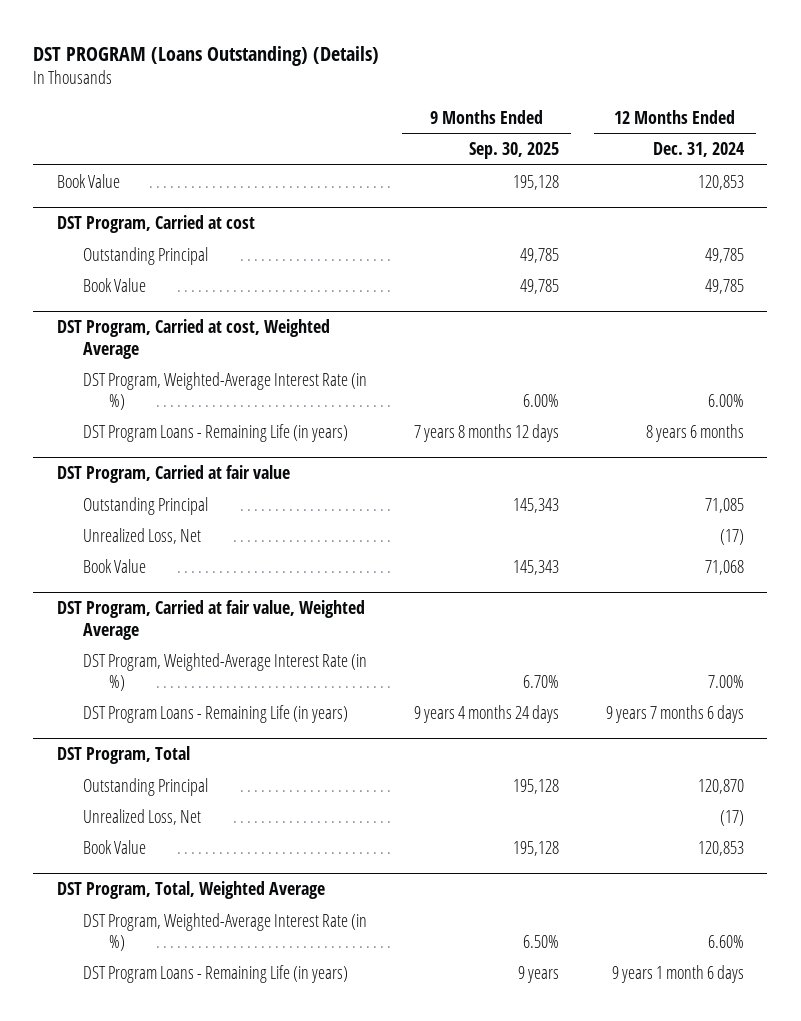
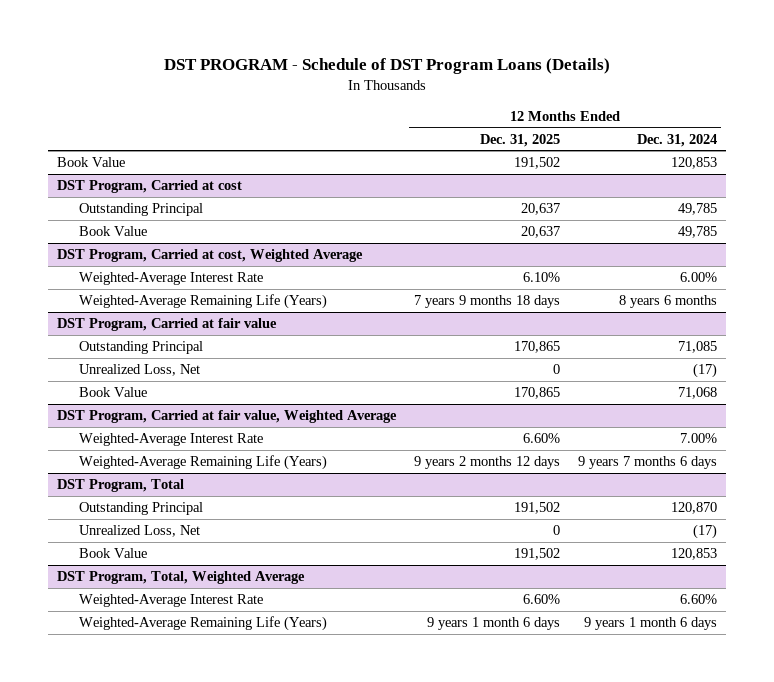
- DST PROGRAM (Loans Outstanding) (Details)
+ DST PROGRAM - Schedule of DST Program Loans (Details)
- | 9 Months Ended Sep. 30, 2025 | 12 Months Ended Dec. 31, 2024
+ | 12 Months Ended Dec. 31, 2025 | 12 Months Ended Dec. 31, 2024
@ DST Program, Carried at cost, Weighted Average
- DST Program, Weighted-Average Interest Rate (in %) | 6.00% | 6.00%
- DST Program Loans - Remaining Life (in years) | 7 years 8 months 12 days | 8 years 6 months
+ Weighted-Average Interest Rate | 6.10% | 6.00%
+ Weighted-Average Remaining Life (Years) | 7 years 9 months 18 days | 8 years 6 months
@ DST Program, Carried at fair value, Weighted Average
- DST Program, Weighted-Average Interest Rate (in %) | 6.70% | 7.00%
- DST Program Loans - Remaining Life (in years) | 9 years 4 months 24 days | 9 years 7 months 6 days
+ Weighted-Average Interest Rate | 6.60% | 7.00%
+ Weighted-Average Remaining Life (Years) | 9 years 2 months 12 days | 9 years 7 months 6 days
@ DST Program, Total, Weighted Average
- DST Program, Weighted-Average Interest Rate (in %) | 6.50% | 6.60%
- DST Program Loans - Remaining Life (in years) | 9 years | 9 years 1 month 6 days
+ Weighted-Average Interest Rate | 6.60% | 6.60%
+ Weighted-Average Remaining Life (Years) | 9 years 1 month 6 days | 9 years 1 month 6 days

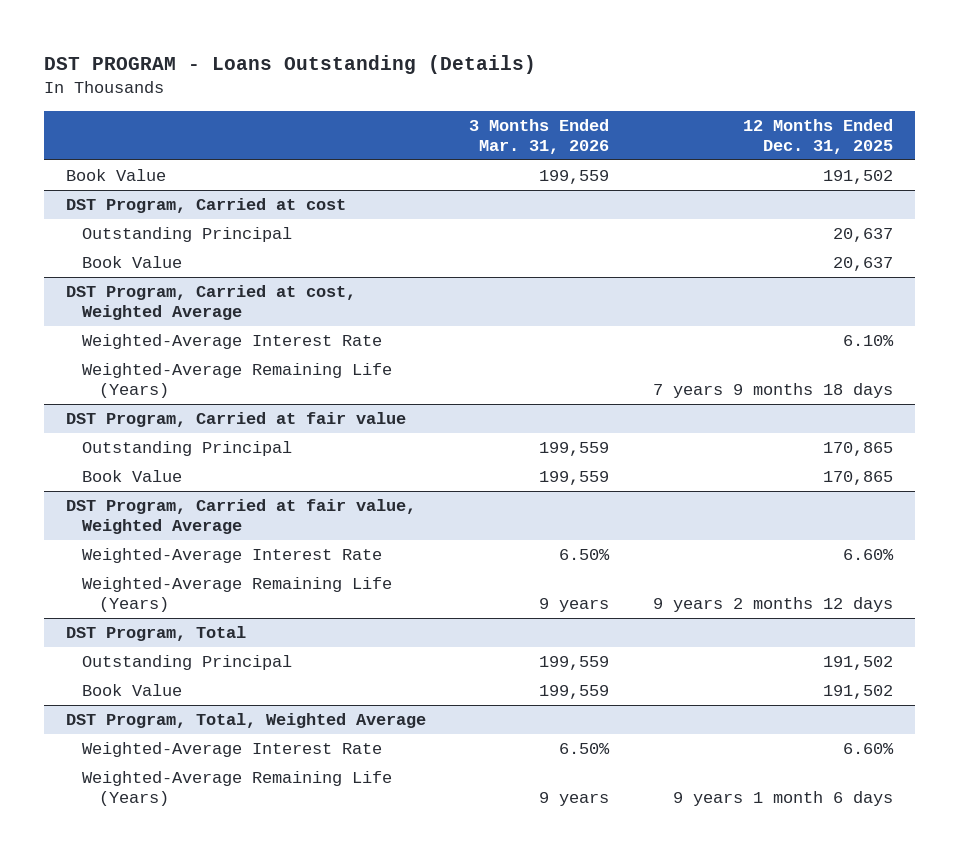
- DST PROGRAM - Schedule of DST Program Loans (Details)
+ DST PROGRAM - Loans Outstanding (Details)
- | 12 Months Ended Dec. 31, 2025 | 12 Months Ended Dec. 31, 2024
+ | 3 Months Ended Mar. 31, 2026 | 12 Months Ended Dec. 31, 2025
@ DST Program, Carried at fair value
- Unrealized Loss, Net | 0 | (17)
@ DST Program, Total
- Unrealized Loss, Net | 0 | (17)

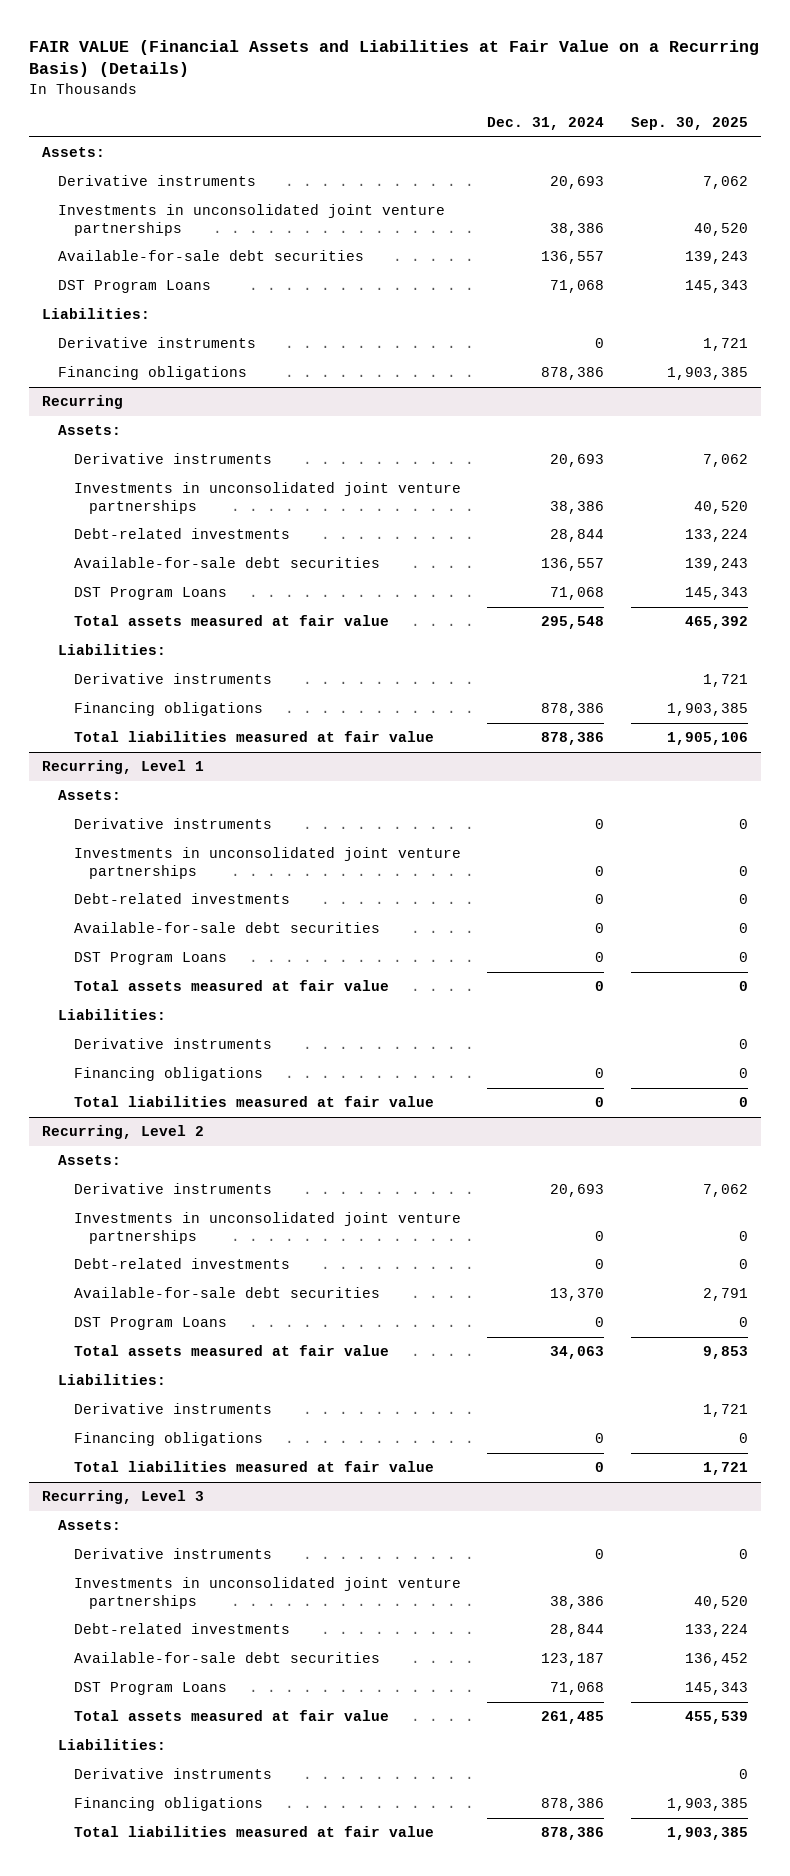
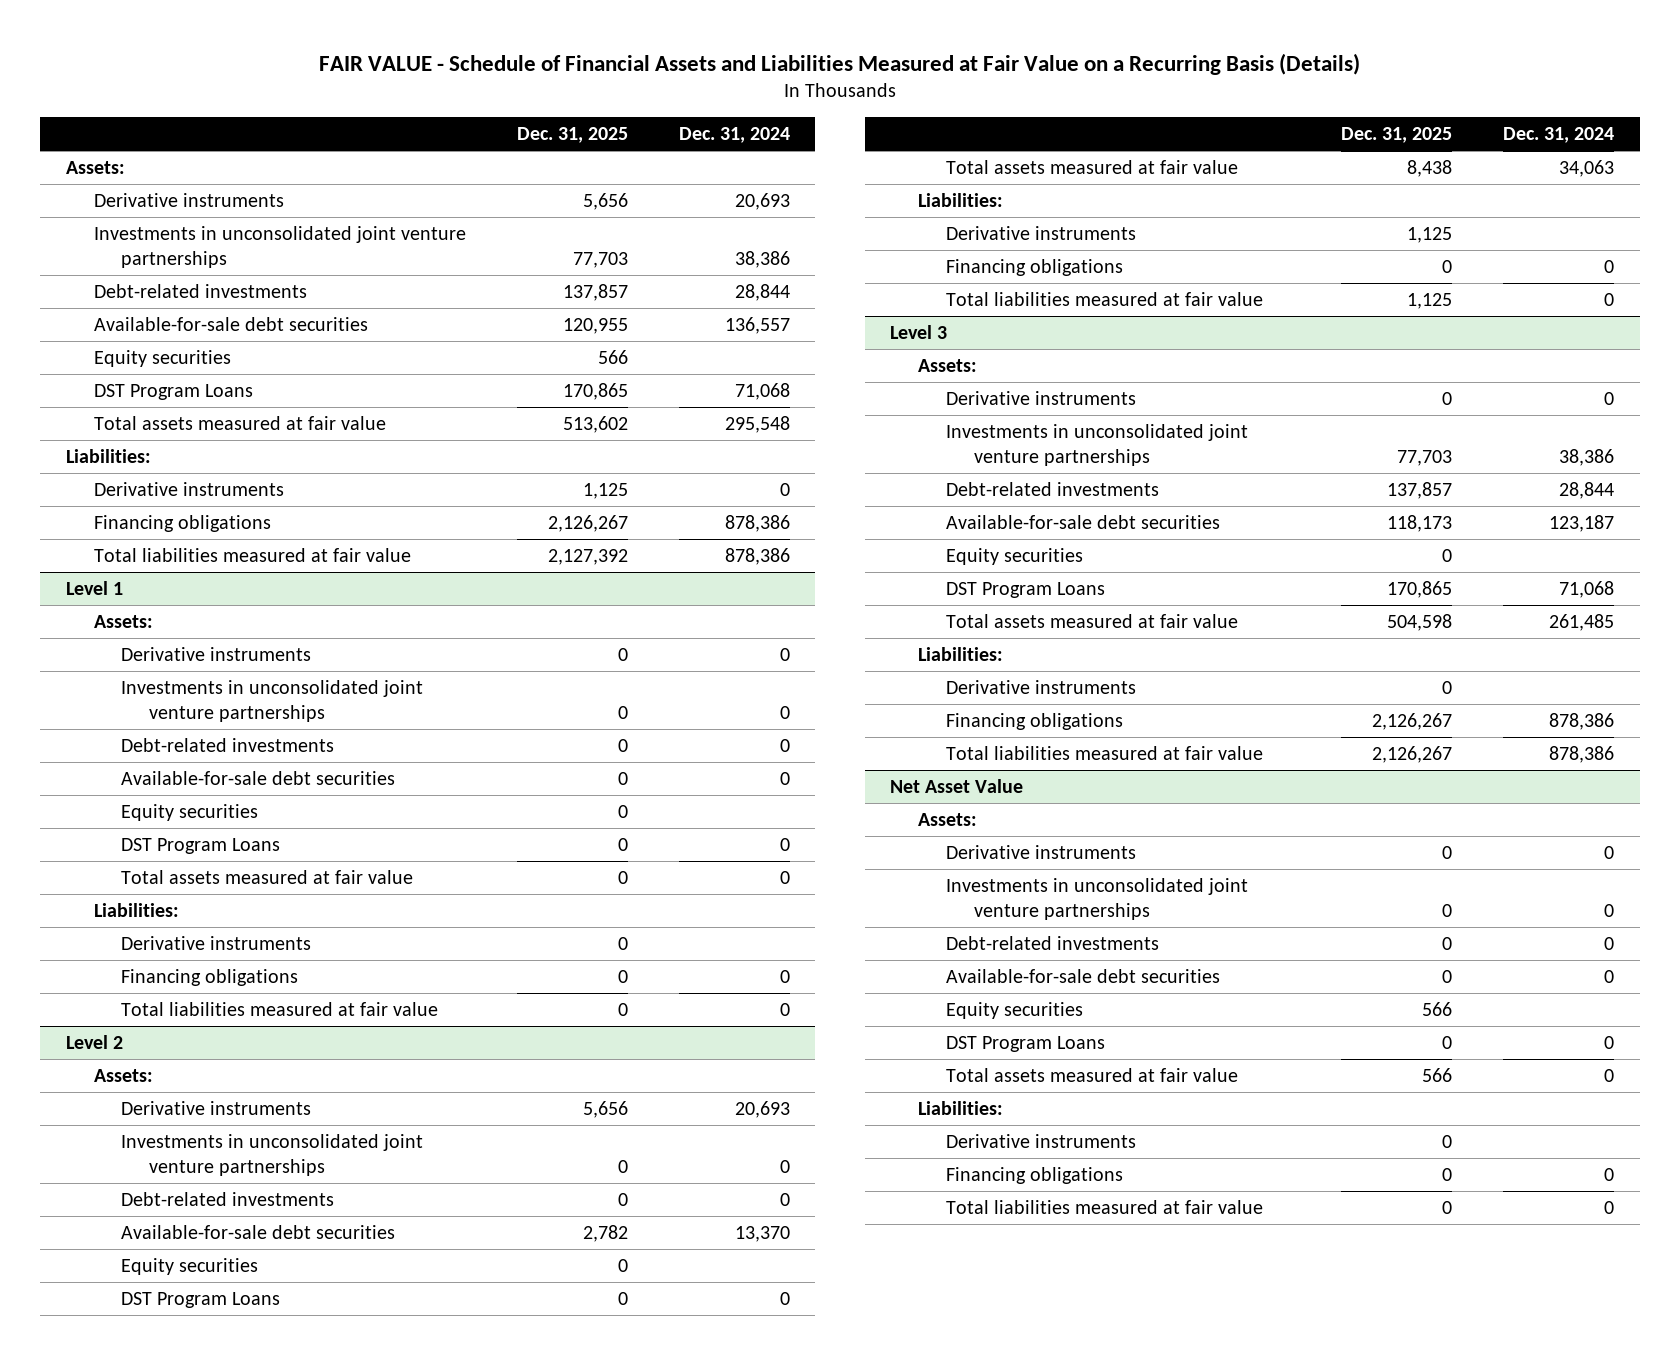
- FAIR VALUE (Financial Assets and Liabilities at Fair Value on a Recurring Basis) (Details)
+ FAIR VALUE - Schedule of Financial Assets and Liabilities Measured at Fair Value on a Recurring Basis (Details)
- | Dec. 31, 2024 | Sep. 30, 2025
+ | Dec. 31, 2025 | Dec. 31, 2024
- Available-for-sale debt securities | 136,557 | 139,243
- DST Program Loans | 71,068 | 145,343
- Liabilities:
- Financing obligations | 878,386 | 1,903,385
- Recurring
- Assets:
- Derivative instruments | 20,693 | 7,062
- Investments in unconsolidated joint venture partnerships | 38,386 | 40,520
+ Equity securities | 566 |
- Derivative instruments | | 1,721
moved down: Derivative instruments | 1,125 | 0
- Recurring, Level 1
+ Level 1
+ Equity securities | 0 |
- Recurring, Level 2
+ Level 2
+ Equity securities | 0 |
- Recurring, Level 3
+ Level 3
+ Equity securities | 0 |
+ Net Asset Value
+ Assets:
+ Derivative instruments | 0 | 0
+ Investments in unconsolidated joint venture partnerships | 0 | 0
+ Debt-related investments | 0 | 0
+ Available-for-sale debt securities | 0 | 0
+ Equity securities | 566 |
+ DST Program Loans | 0 | 0
+ Total assets measured at fair value | 566 | 0
+ Liabilities:
+ Derivative instruments | 0 |
+ Financing obligations | 0 | 0
+ Total liabilities measured at fair value | 0 | 0

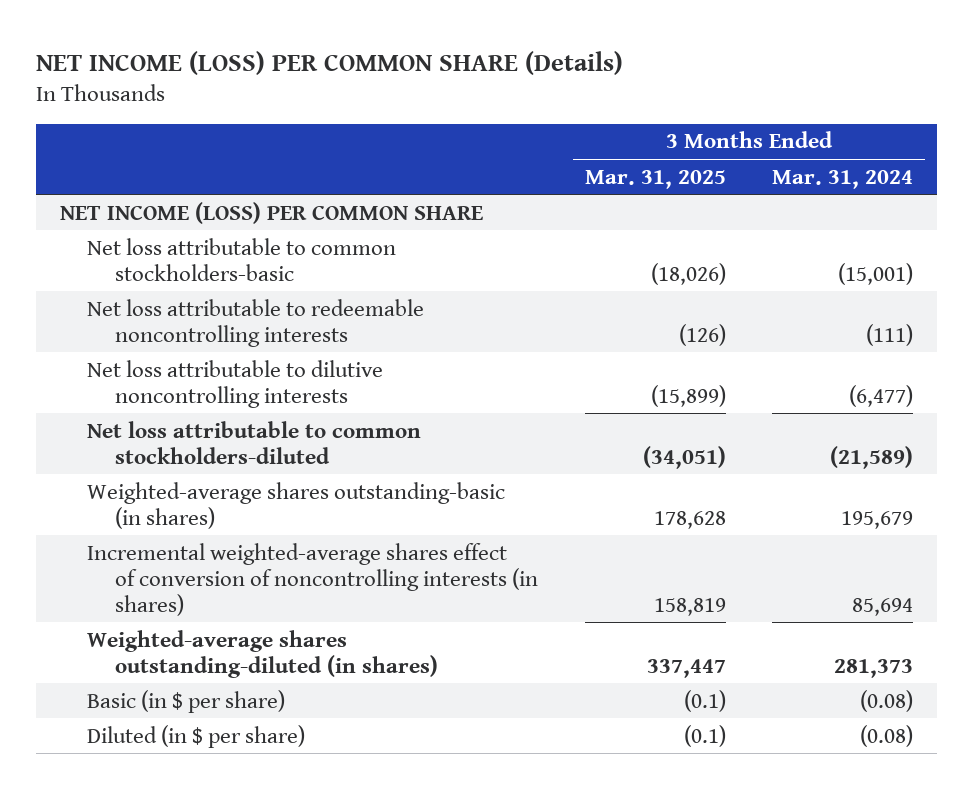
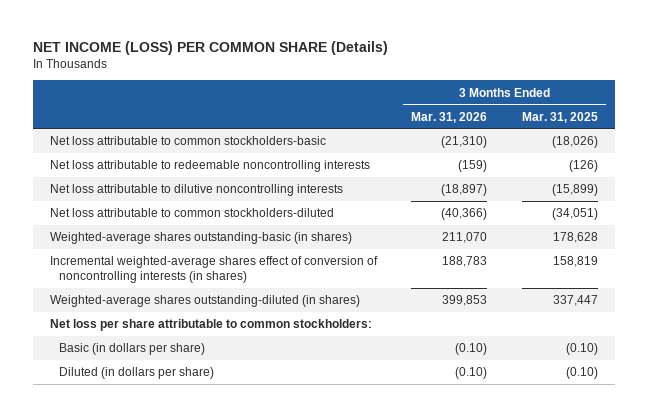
- | 3 Months Ended Mar. 31, 2025 | 3 Months Ended Mar. 31, 2024
+ | 3 Months Ended Mar. 31, 2026 | 3 Months Ended Mar. 31, 2025
- NET INCOME (LOSS) PER COMMON SHARE
- Basic (in $ per share) | (0.1) | (0.08)
- Diluted (in $ per share) | (0.1) | (0.08)
+ Net loss per share attributable to common stockholders:
+ Basic (in dollars per share) | (0.10) | (0.10)
+ Diluted (in dollars per share) | (0.10) | (0.10)

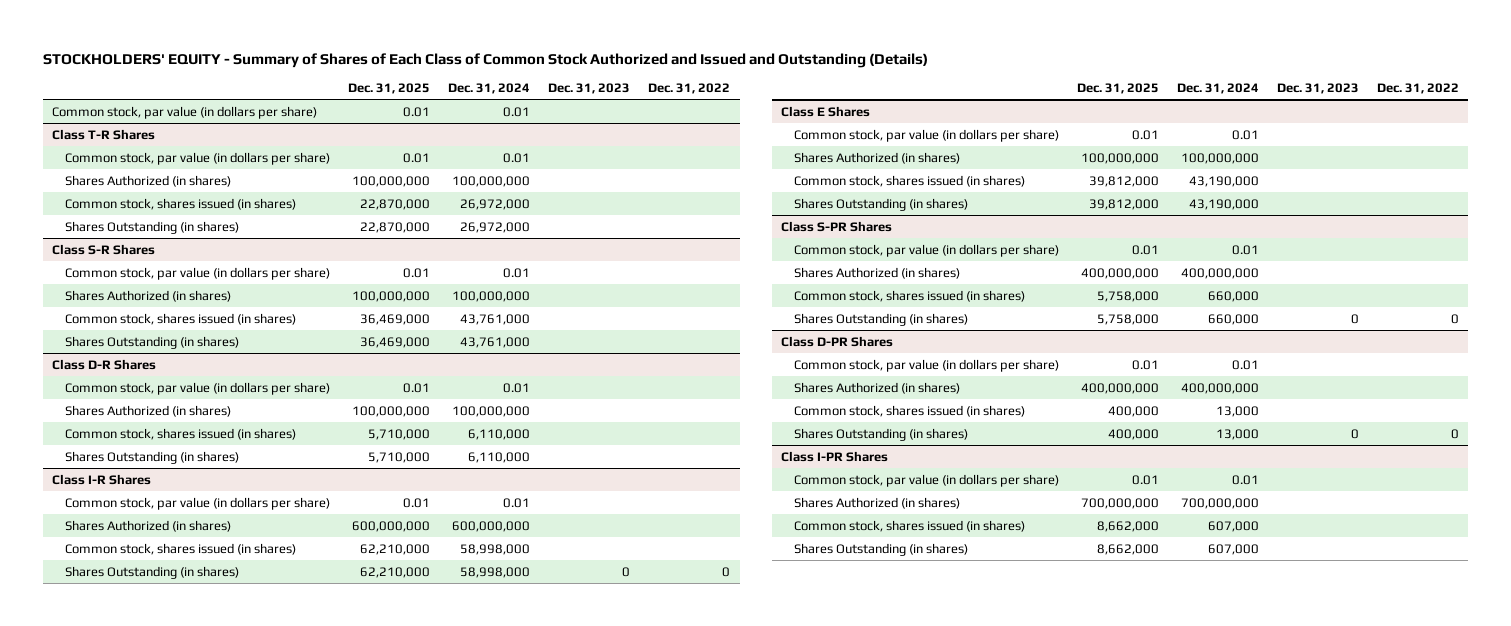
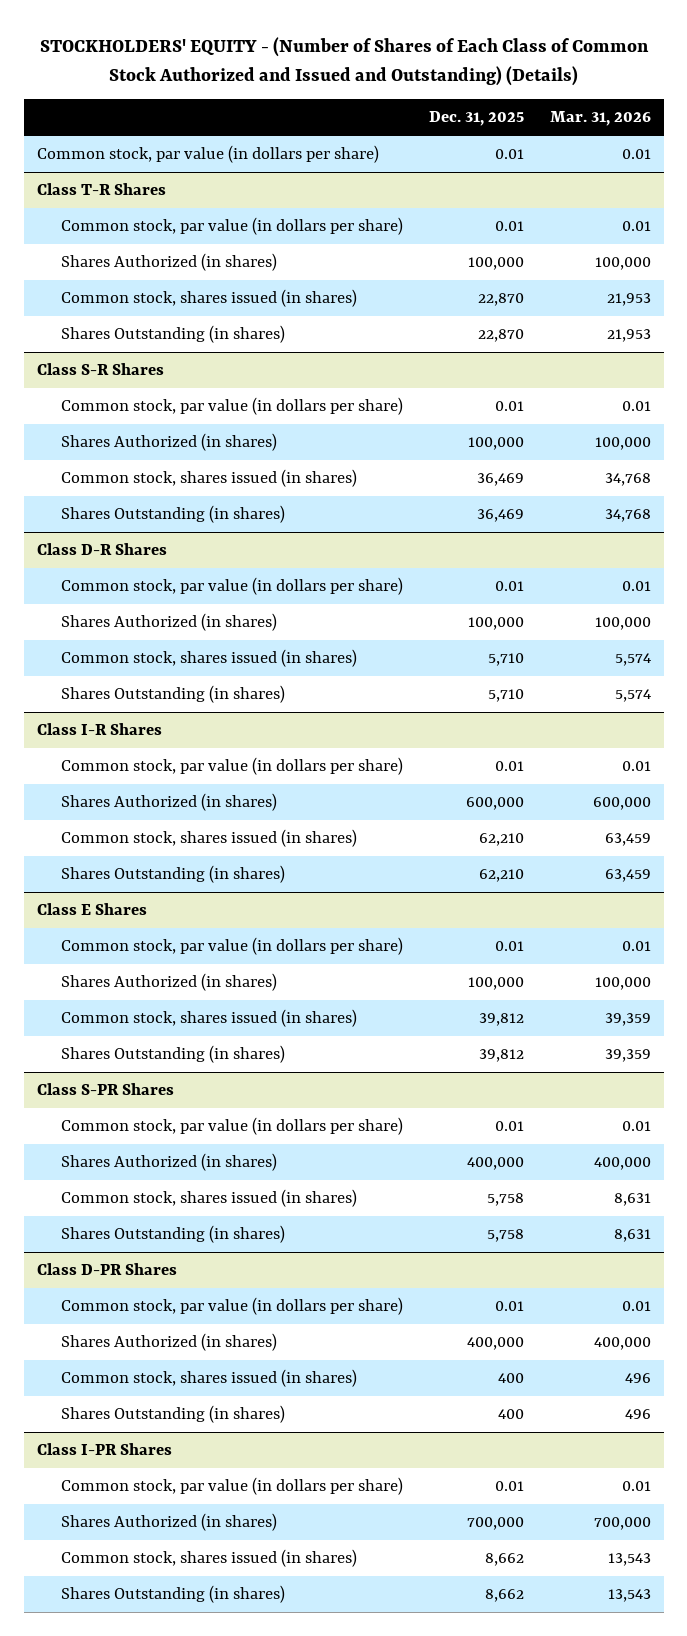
- STOCKHOLDERS' EQUITY - Summary of Shares of Each Class of Common Stock Authorized and Issued and Outstanding (Details)
+ STOCKHOLDERS' EQUITY - (Number of Shares of Each Class of Common Stock Authorized and Issued and Outstanding) (Details)
- | Dec. 31, 2025 | Dec. 31, 2024 | Dec. 31, 2023 | Dec. 31, 2022
+ | Dec. 31, 2025 | Mar. 31, 2026
@ Class T-R Shares
- Shares Authorized (in shares) | 100,000,000 | 100,000,000 | |
- Common stock, shares issued (in shares) | 22,870,000 | 26,972,000 | |
- Shares Outstanding (in shares) | 22,870,000 | 26,972,000 | |
+ Shares Authorized (in shares) | 100,000 | 100,000
+ Common stock, shares issued (in shares) | 22,870 | 21,953
+ Shares Outstanding (in shares) | 22,870 | 21,953
@ Class S-R Shares
- Shares Authorized (in shares) | 100,000,000 | 100,000,000 | |
- Common stock, shares issued (in shares) | 36,469,000 | 43,761,000 | |
- Shares Outstanding (in shares) | 36,469,000 | 43,761,000 | |
+ Shares Authorized (in shares) | 100,000 | 100,000
+ Common stock, shares issued (in shares) | 36,469 | 34,768
+ Shares Outstanding (in shares) | 36,469 | 34,768
@ Class D-R Shares
- Shares Authorized (in shares) | 100,000,000 | 100,000,000 | |
- Common stock, shares issued (in shares) | 5,710,000 | 6,110,000 | |
- Shares Outstanding (in shares) | 5,710,000 | 6,110,000 | |
+ Shares Authorized (in shares) | 100,000 | 100,000
+ Common stock, shares issued (in shares) | 5,710 | 5,574
+ Shares Outstanding (in shares) | 5,710 | 5,574
@ Class I-R Shares
- Shares Authorized (in shares) | 600,000,000 | 600,000,000 | |
- Common stock, shares issued (in shares) | 62,210,000 | 58,998,000 | |
- Shares Outstanding (in shares) | 62,210,000 | 58,998,000 | 0 | 0
+ Shares Authorized (in shares) | 600,000 | 600,000
+ Common stock, shares issued (in shares) | 62,210 | 63,459
+ Shares Outstanding (in shares) | 62,210 | 63,459
@ Class E Shares
- Shares Authorized (in shares) | 100,000,000 | 100,000,000 | |
- Common stock, shares issued (in shares) | 39,812,000 | 43,190,000 | |
- Shares Outstanding (in shares) | 39,812,000 | 43,190,000 | |
+ Shares Authorized (in shares) | 100,000 | 100,000
+ Common stock, shares issued (in shares) | 39,812 | 39,359
+ Shares Outstanding (in shares) | 39,812 | 39,359
@ Class S-PR Shares
- Shares Authorized (in shares) | 400,000,000 | 400,000,000 | |
- Common stock, shares issued (in shares) | 5,758,000 | 660,000 | |
- Shares Outstanding (in shares) | 5,758,000 | 660,000 | 0 | 0
+ Shares Authorized (in shares) | 400,000 | 400,000
+ Common stock, shares issued (in shares) | 5,758 | 8,631
+ Shares Outstanding (in shares) | 5,758 | 8,631
@ Class D-PR Shares
- Shares Authorized (in shares) | 400,000,000 | 400,000,000 | |
- Common stock, shares issued (in shares) | 400,000 | 13,000 | |
- Shares Outstanding (in shares) | 400,000 | 13,000 | 0 | 0
+ Shares Authorized (in shares) | 400,000 | 400,000
+ Common stock, shares issued (in shares) | 400 | 496
+ Shares Outstanding (in shares) | 400 | 496
@ Class I-PR Shares
- Shares Authorized (in shares) | 700,000,000 | 700,000,000 | |
- Common stock, shares issued (in shares) | 8,662,000 | 607,000 | |
- Shares Outstanding (in shares) | 8,662,000 | 607,000 | |
+ Shares Authorized (in shares) | 700,000 | 700,000
+ Common stock, shares issued (in shares) | 8,662 | 13,543
+ Shares Outstanding (in shares) | 8,662 | 13,543

